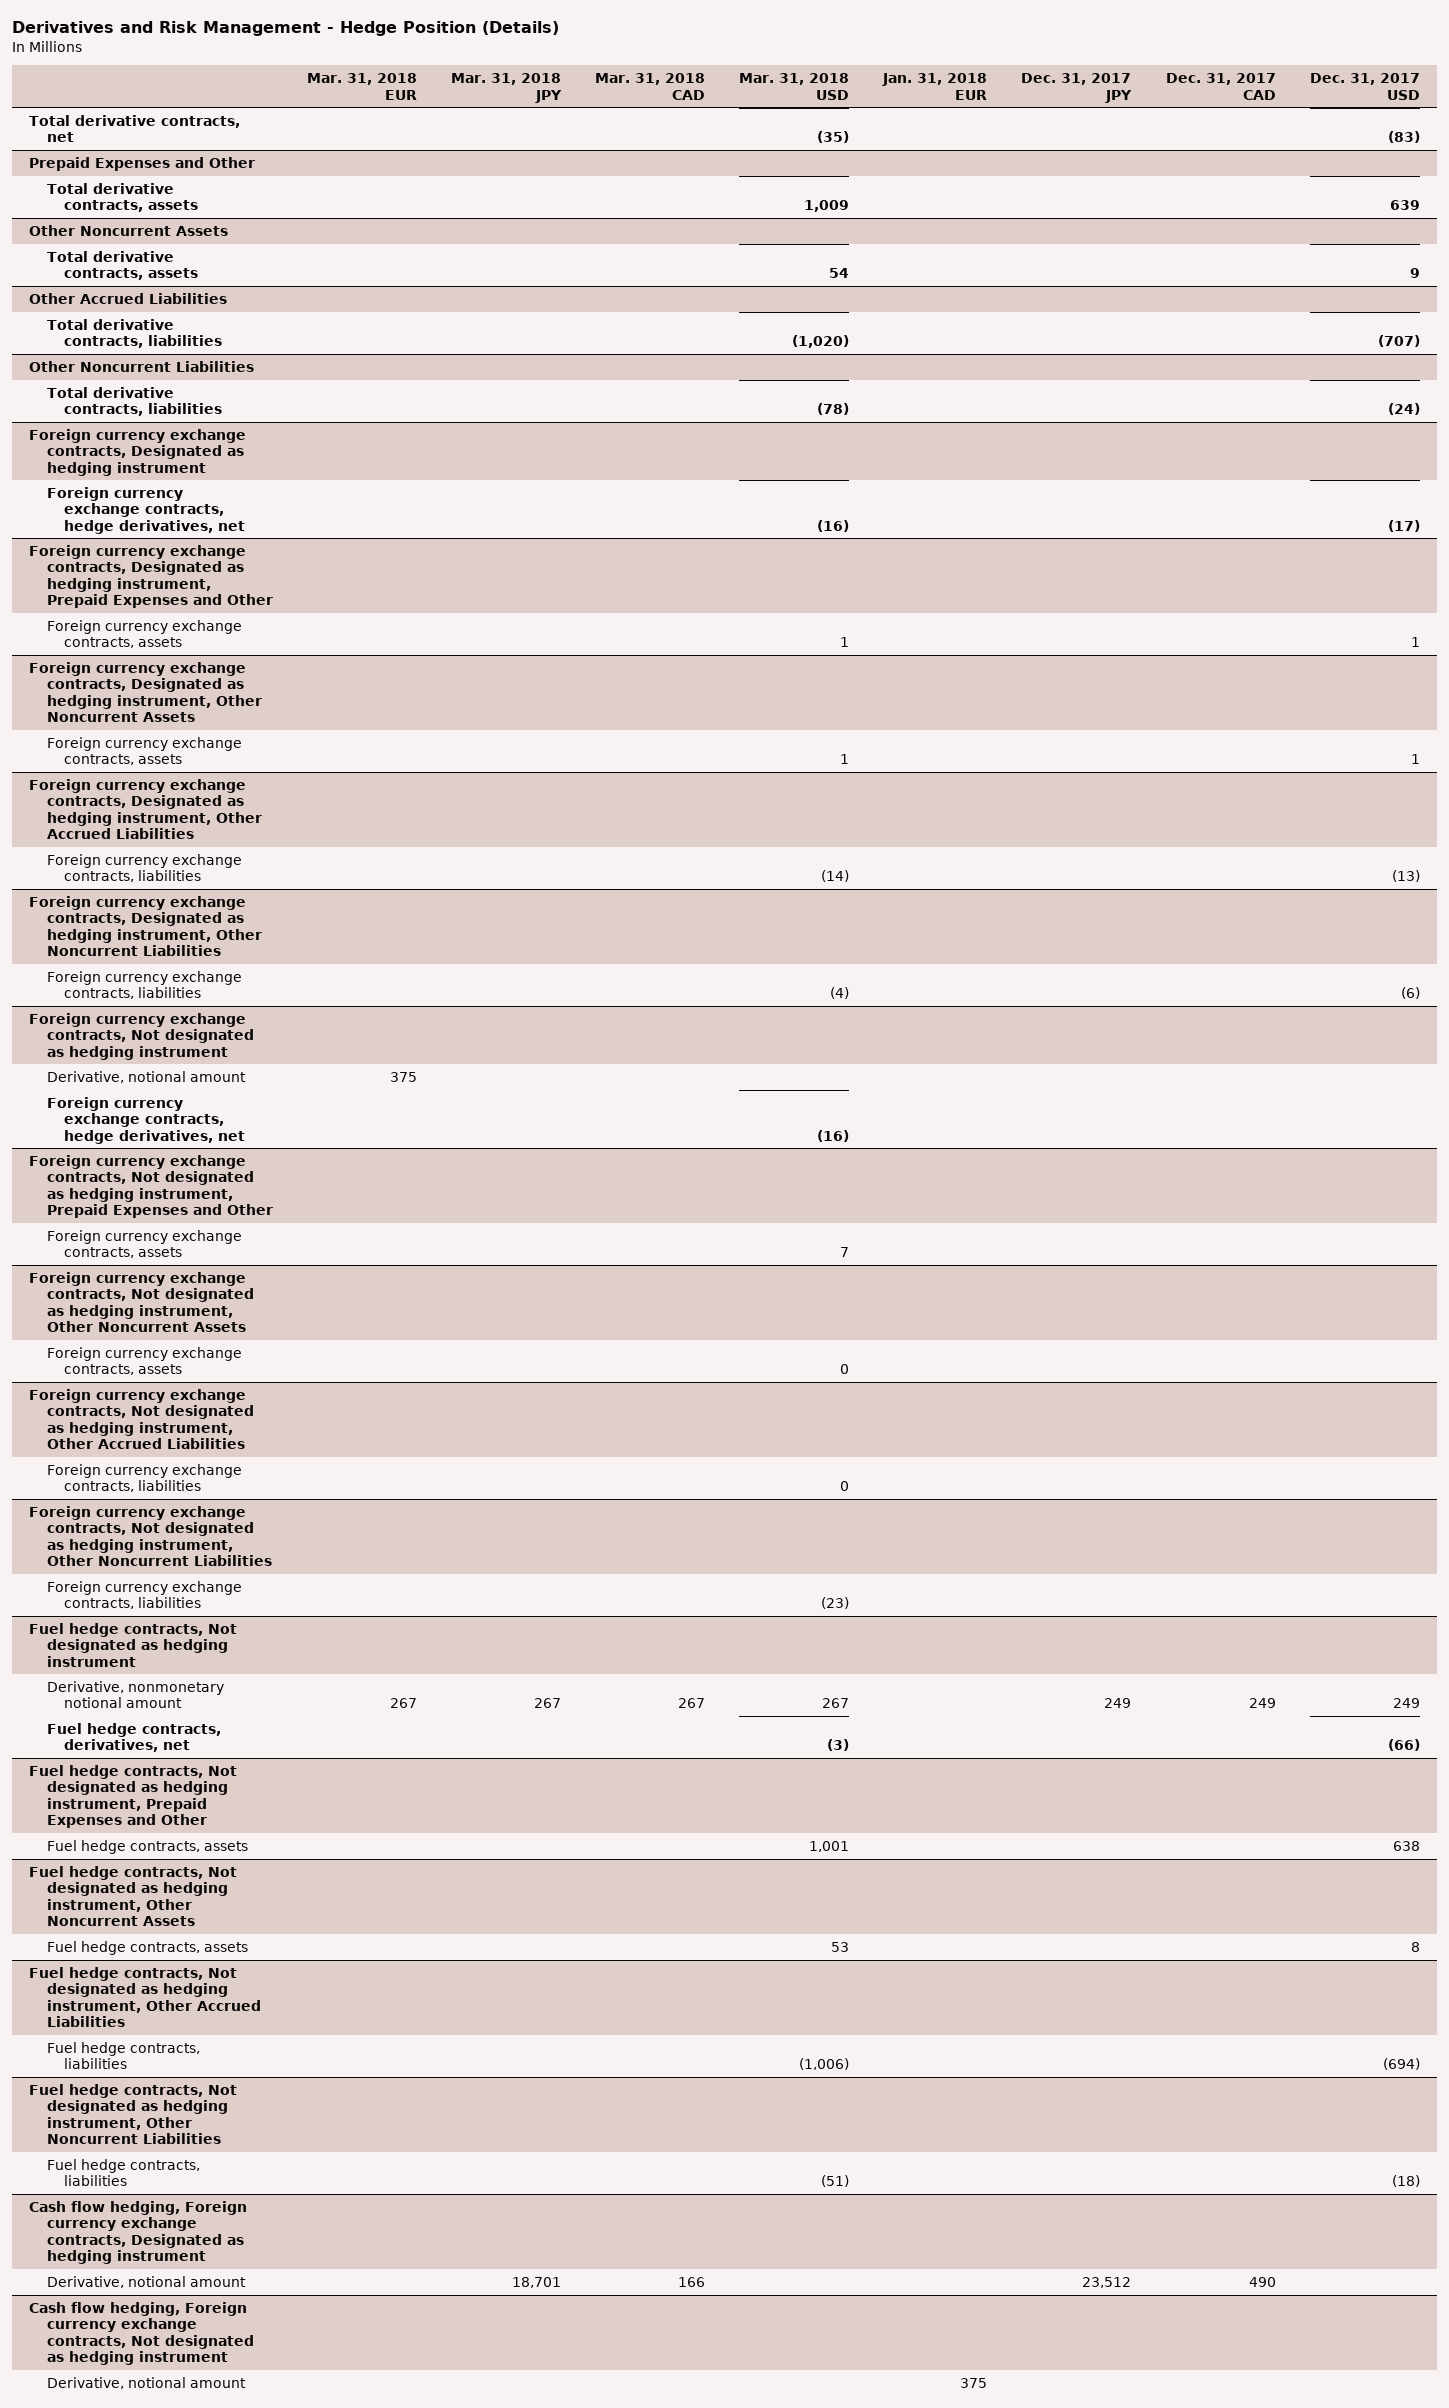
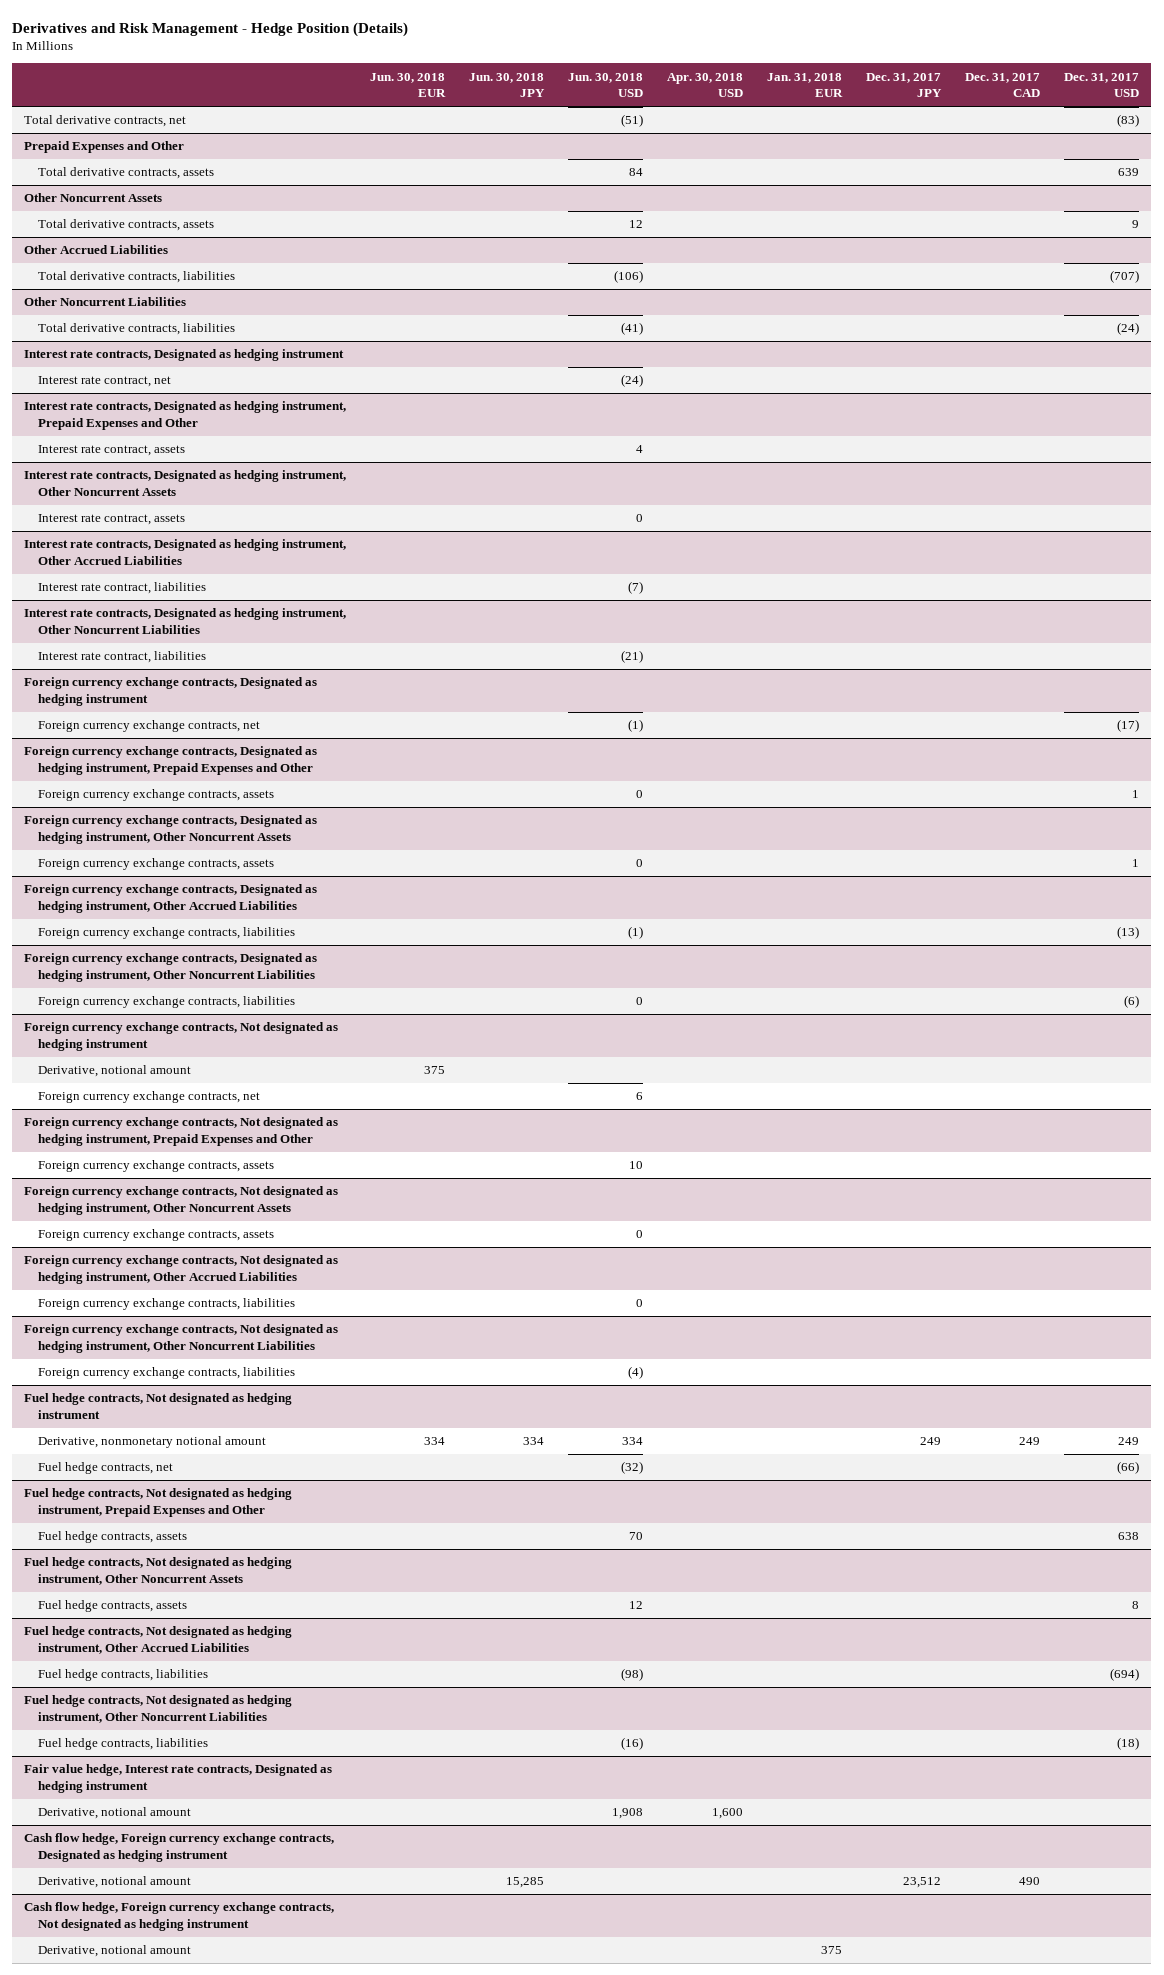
- | Mar. 31, 2018 EUR | Mar. 31, 2018 JPY | Mar. 31, 2018 CAD | Mar. 31, 2018 USD | Jan. 31, 2018 EUR | Dec. 31, 2017 JPY | Dec. 31, 2017 CAD | Dec. 31, 2017 USD
+ | Jun. 30, 2018 EUR | Jun. 30, 2018 JPY | Jun. 30, 2018 USD | Apr. 30, 2018 USD | Jan. 31, 2018 EUR | Dec. 31, 2017 JPY | Dec. 31, 2017 CAD | Dec. 31, 2017 USD
+ Interest rate contracts, Designated as hedging instrument
+ Interest rate contract, net | | | (24) | | | | |
+ Interest rate contracts, Designated as hedging instrument, Prepaid Expenses and Other
+ Interest rate contract, assets | | | 4 | | | | |
+ Interest rate contracts, Designated as hedging instrument, Other Noncurrent Assets
+ Interest rate contract, assets | | | 0 | | | | |
+ Interest rate contracts, Designated as hedging instrument, Other Accrued Liabilities
+ Interest rate contract, liabilities | | | (7) | | | | |
+ Interest rate contracts, Designated as hedging instrument, Other Noncurrent Liabilities
+ Interest rate contract, liabilities | | | (21) | | | | |
@ Foreign currency exchange contracts, Designated as hedging instrument
- Foreign currency exchange contracts, hedge derivatives, net | | | | (16) | | | | (17)
+ Foreign currency exchange contracts, net | | | (1) | | | | | (17)
@ Foreign currency exchange contracts, Not designated as hedging instrument
- Foreign currency exchange contracts, hedge derivatives, net | | | | (16) | | | |
+ Foreign currency exchange contracts, net | | | 6 | | | | |
@ Fuel hedge contracts, Not designated as hedging instrument
- Fuel hedge contracts, derivatives, net | | | | (3) | | | | (66)
+ Fuel hedge contracts, net | | | (32) | | | | | (66)
- Cash flow hedging, Foreign currency exchange contracts, Designated as hedging instrument
+ Fair value hedge, Interest rate contracts, Designated as hedging instrument
+ Derivative, notional amount | | | 1,908 | 1,600 | | | |
+ Cash flow hedge, Foreign currency exchange contracts, Designated as hedging instrument
- Cash flow hedging, Foreign currency exchange contracts, Not designated as hedging instrument
+ Cash flow hedge, Foreign currency exchange contracts, Not designated as hedging instrument

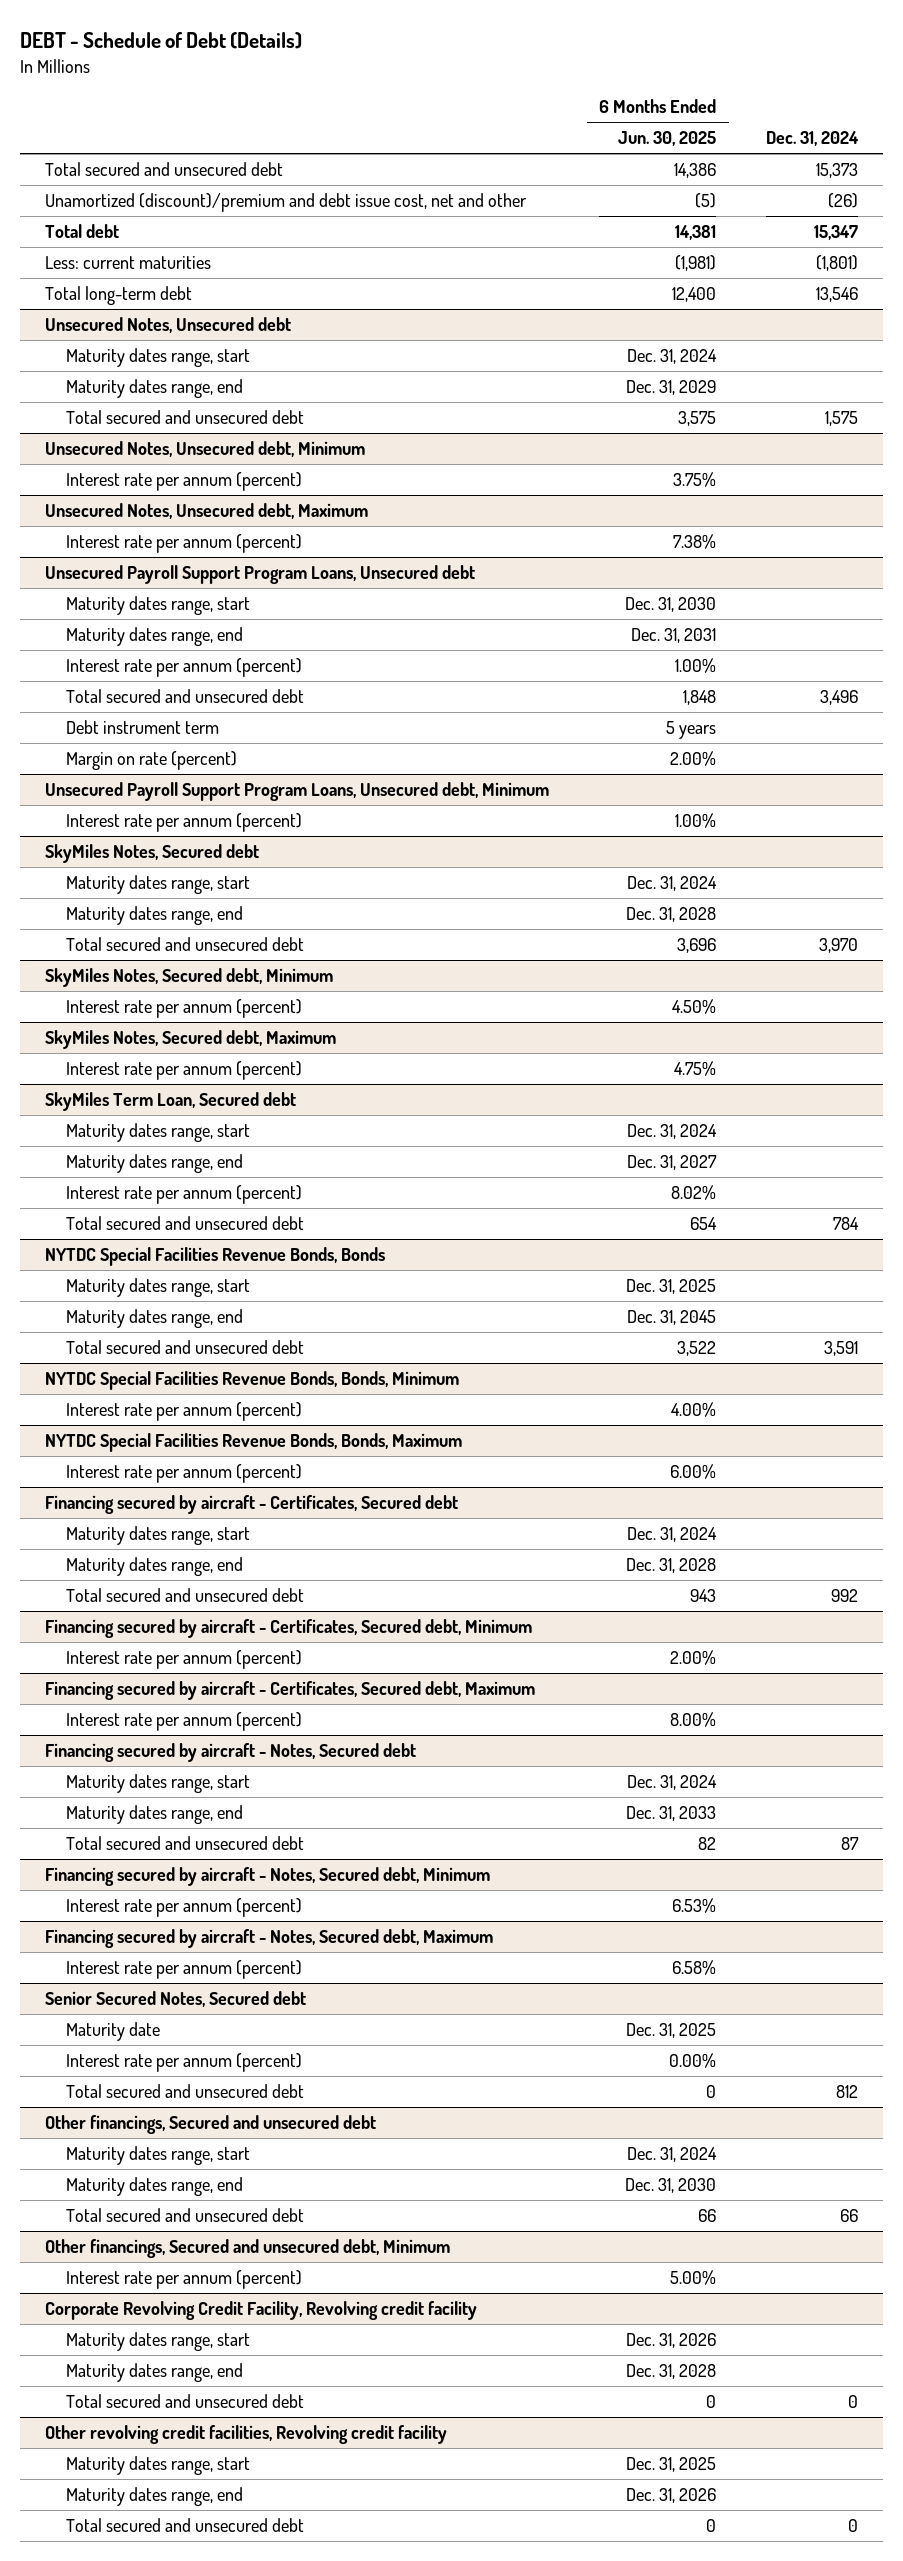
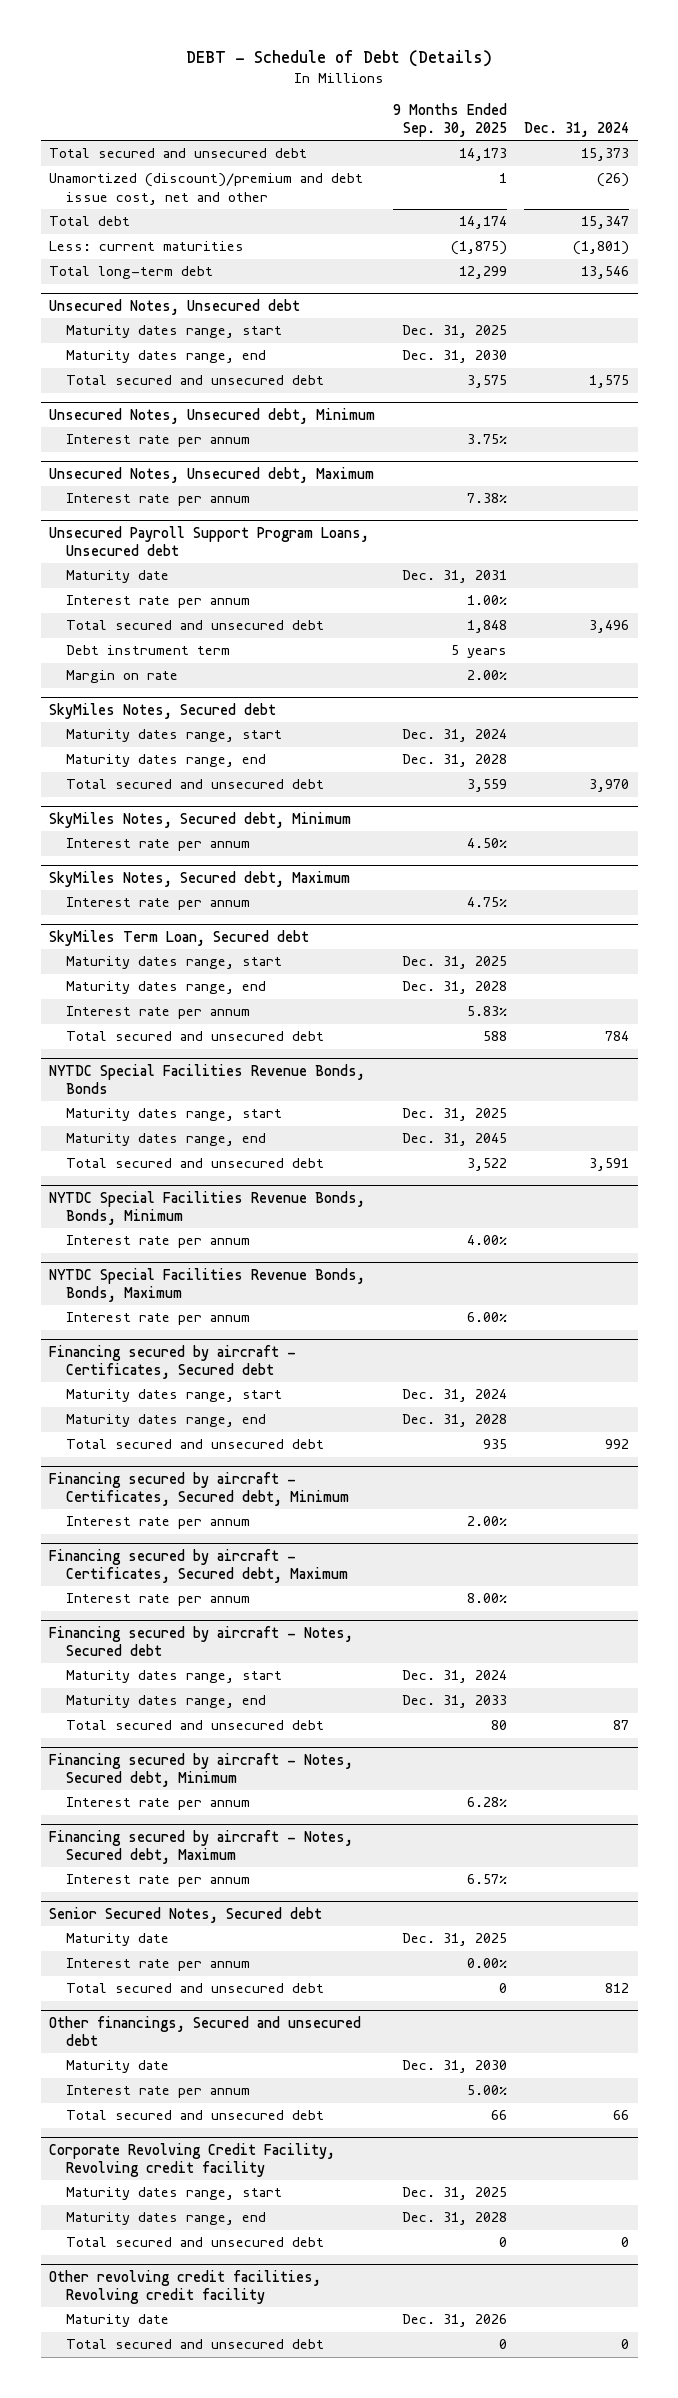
- | 6 Months Ended Jun. 30, 2025 | Dec. 31, 2024
+ | 9 Months Ended Sep. 30, 2025 | Dec. 31, 2024
@ Unsecured Notes, Unsecured debt, Minimum
- Interest rate per annum (percent) | 3.75% |
+ Interest rate per annum | 3.75% |
@ Unsecured Notes, Unsecured debt, Maximum
- Interest rate per annum (percent) | 7.38% |
+ Interest rate per annum | 7.38% |
@ Unsecured Payroll Support Program Loans, Unsecured debt
- Maturity dates range, start | Dec. 31, 2030 |
- Maturity dates range, end | Dec. 31, 2031 |
- Interest rate per annum (percent) | 1.00% |
+ Maturity date | Dec. 31, 2031 |
+ Interest rate per annum | 1.00% |
- Margin on rate (percent) | 2.00% |
- Unsecured Payroll Support Program Loans, Unsecured debt, Minimum
- Interest rate per annum (percent) | 1.00% |
@ Unsecured Payroll Support Program Loans, Unsecured debt
+ Margin on rate | 2.00% |
@ SkyMiles Notes, Secured debt, Minimum
- Interest rate per annum (percent) | 4.50% |
+ Interest rate per annum | 4.50% |
@ SkyMiles Notes, Secured debt, Maximum
- Interest rate per annum (percent) | 4.75% |
+ Interest rate per annum | 4.75% |
@ SkyMiles Term Loan, Secured debt
- Interest rate per annum (percent) | 8.02% |
+ Interest rate per annum | 5.83% |
@ NYTDC Special Facilities Revenue Bonds, Bonds, Minimum
- Interest rate per annum (percent) | 4.00% |
+ Interest rate per annum | 4.00% |
@ NYTDC Special Facilities Revenue Bonds, Bonds, Maximum
- Interest rate per annum (percent) | 6.00% |
+ Interest rate per annum | 6.00% |
@ Financing secured by aircraft - Certificates, Secured debt, Minimum
- Interest rate per annum (percent) | 2.00% |
+ Interest rate per annum | 2.00% |
@ Financing secured by aircraft - Certificates, Secured debt, Maximum
- Interest rate per annum (percent) | 8.00% |
+ Interest rate per annum | 8.00% |
@ Financing secured by aircraft - Notes, Secured debt, Minimum
- Interest rate per annum (percent) | 6.53% |
+ Interest rate per annum | 6.28% |
@ Financing secured by aircraft - Notes, Secured debt, Maximum
- Interest rate per annum (percent) | 6.58% |
+ Interest rate per annum | 6.57% |
@ Senior Secured Notes, Secured debt
- Interest rate per annum (percent) | 0.00% |
+ Interest rate per annum | 0.00% |
@ Other financings, Secured and unsecured debt
- Maturity dates range, start | Dec. 31, 2024 |
- Maturity dates range, end | Dec. 31, 2030 |
+ Maturity date | Dec. 31, 2030 |
+ Interest rate per annum | 5.00% |
- Other financings, Secured and unsecured debt, Minimum
- Interest rate per annum (percent) | 5.00% |
@ Other revolving credit facilities, Revolving credit facility
- Maturity dates range, start | Dec. 31, 2025 |
- Maturity dates range, end | Dec. 31, 2026 |
+ Maturity date | Dec. 31, 2026 |

